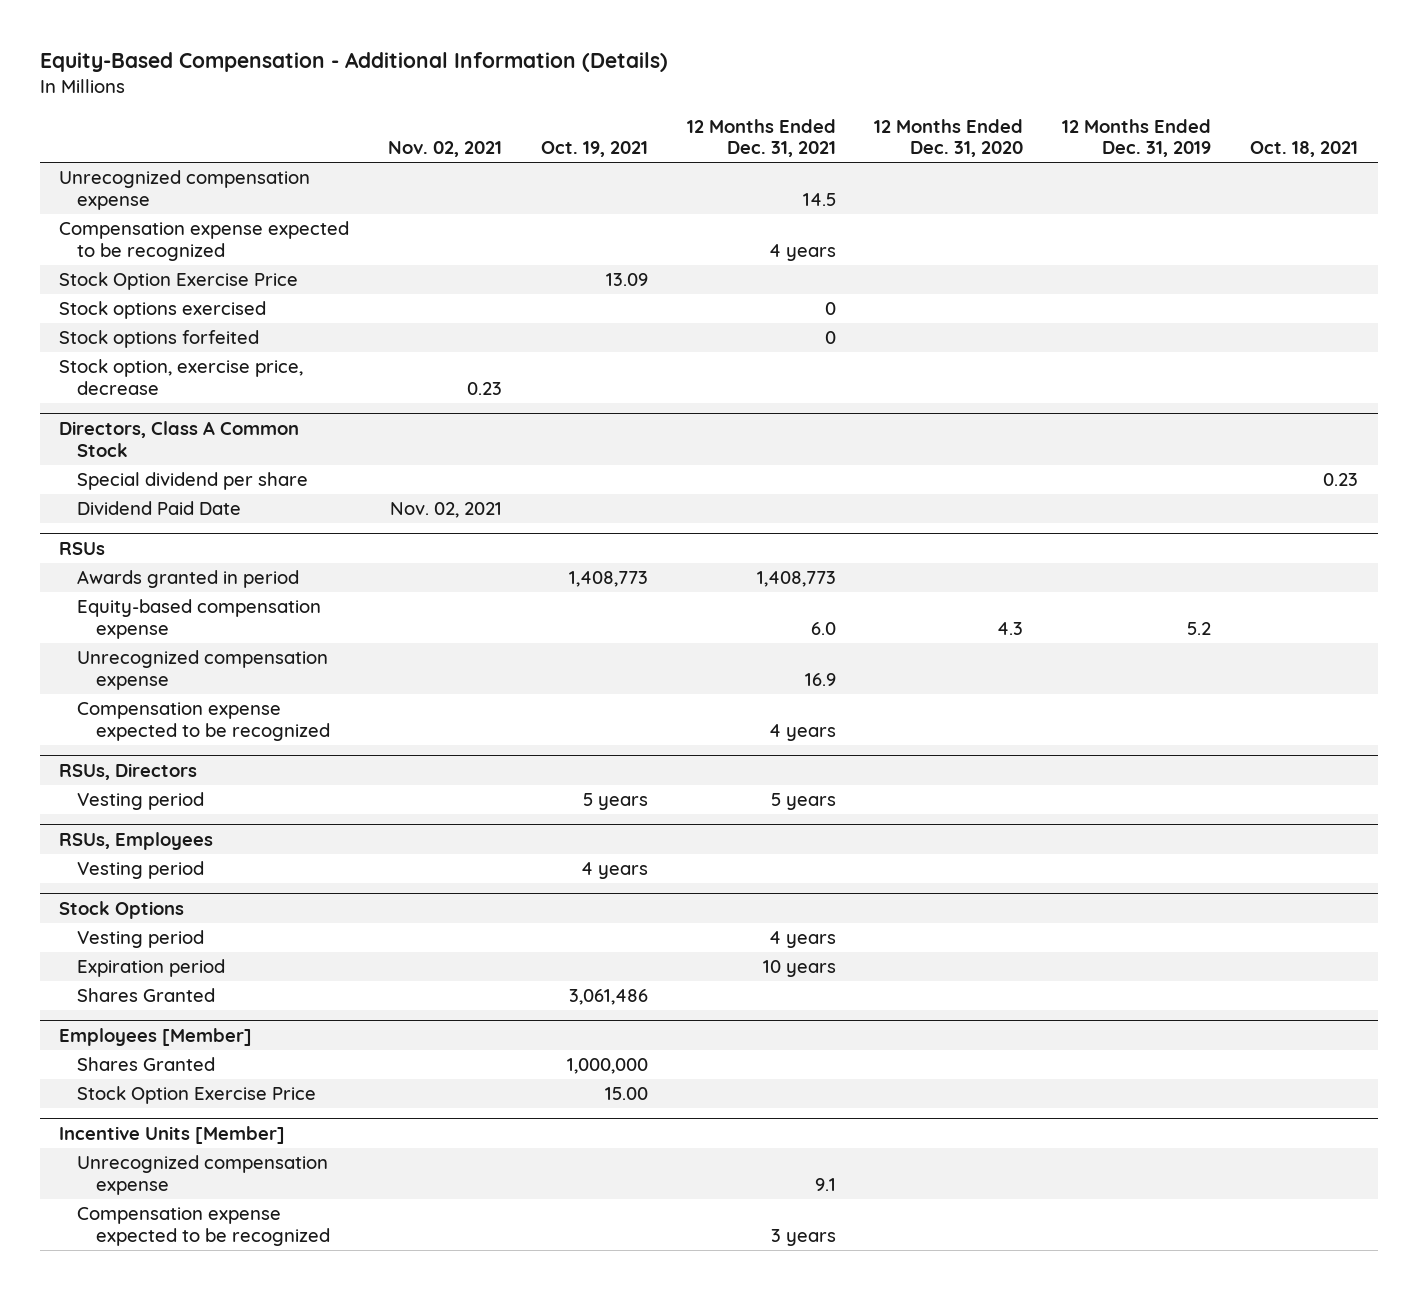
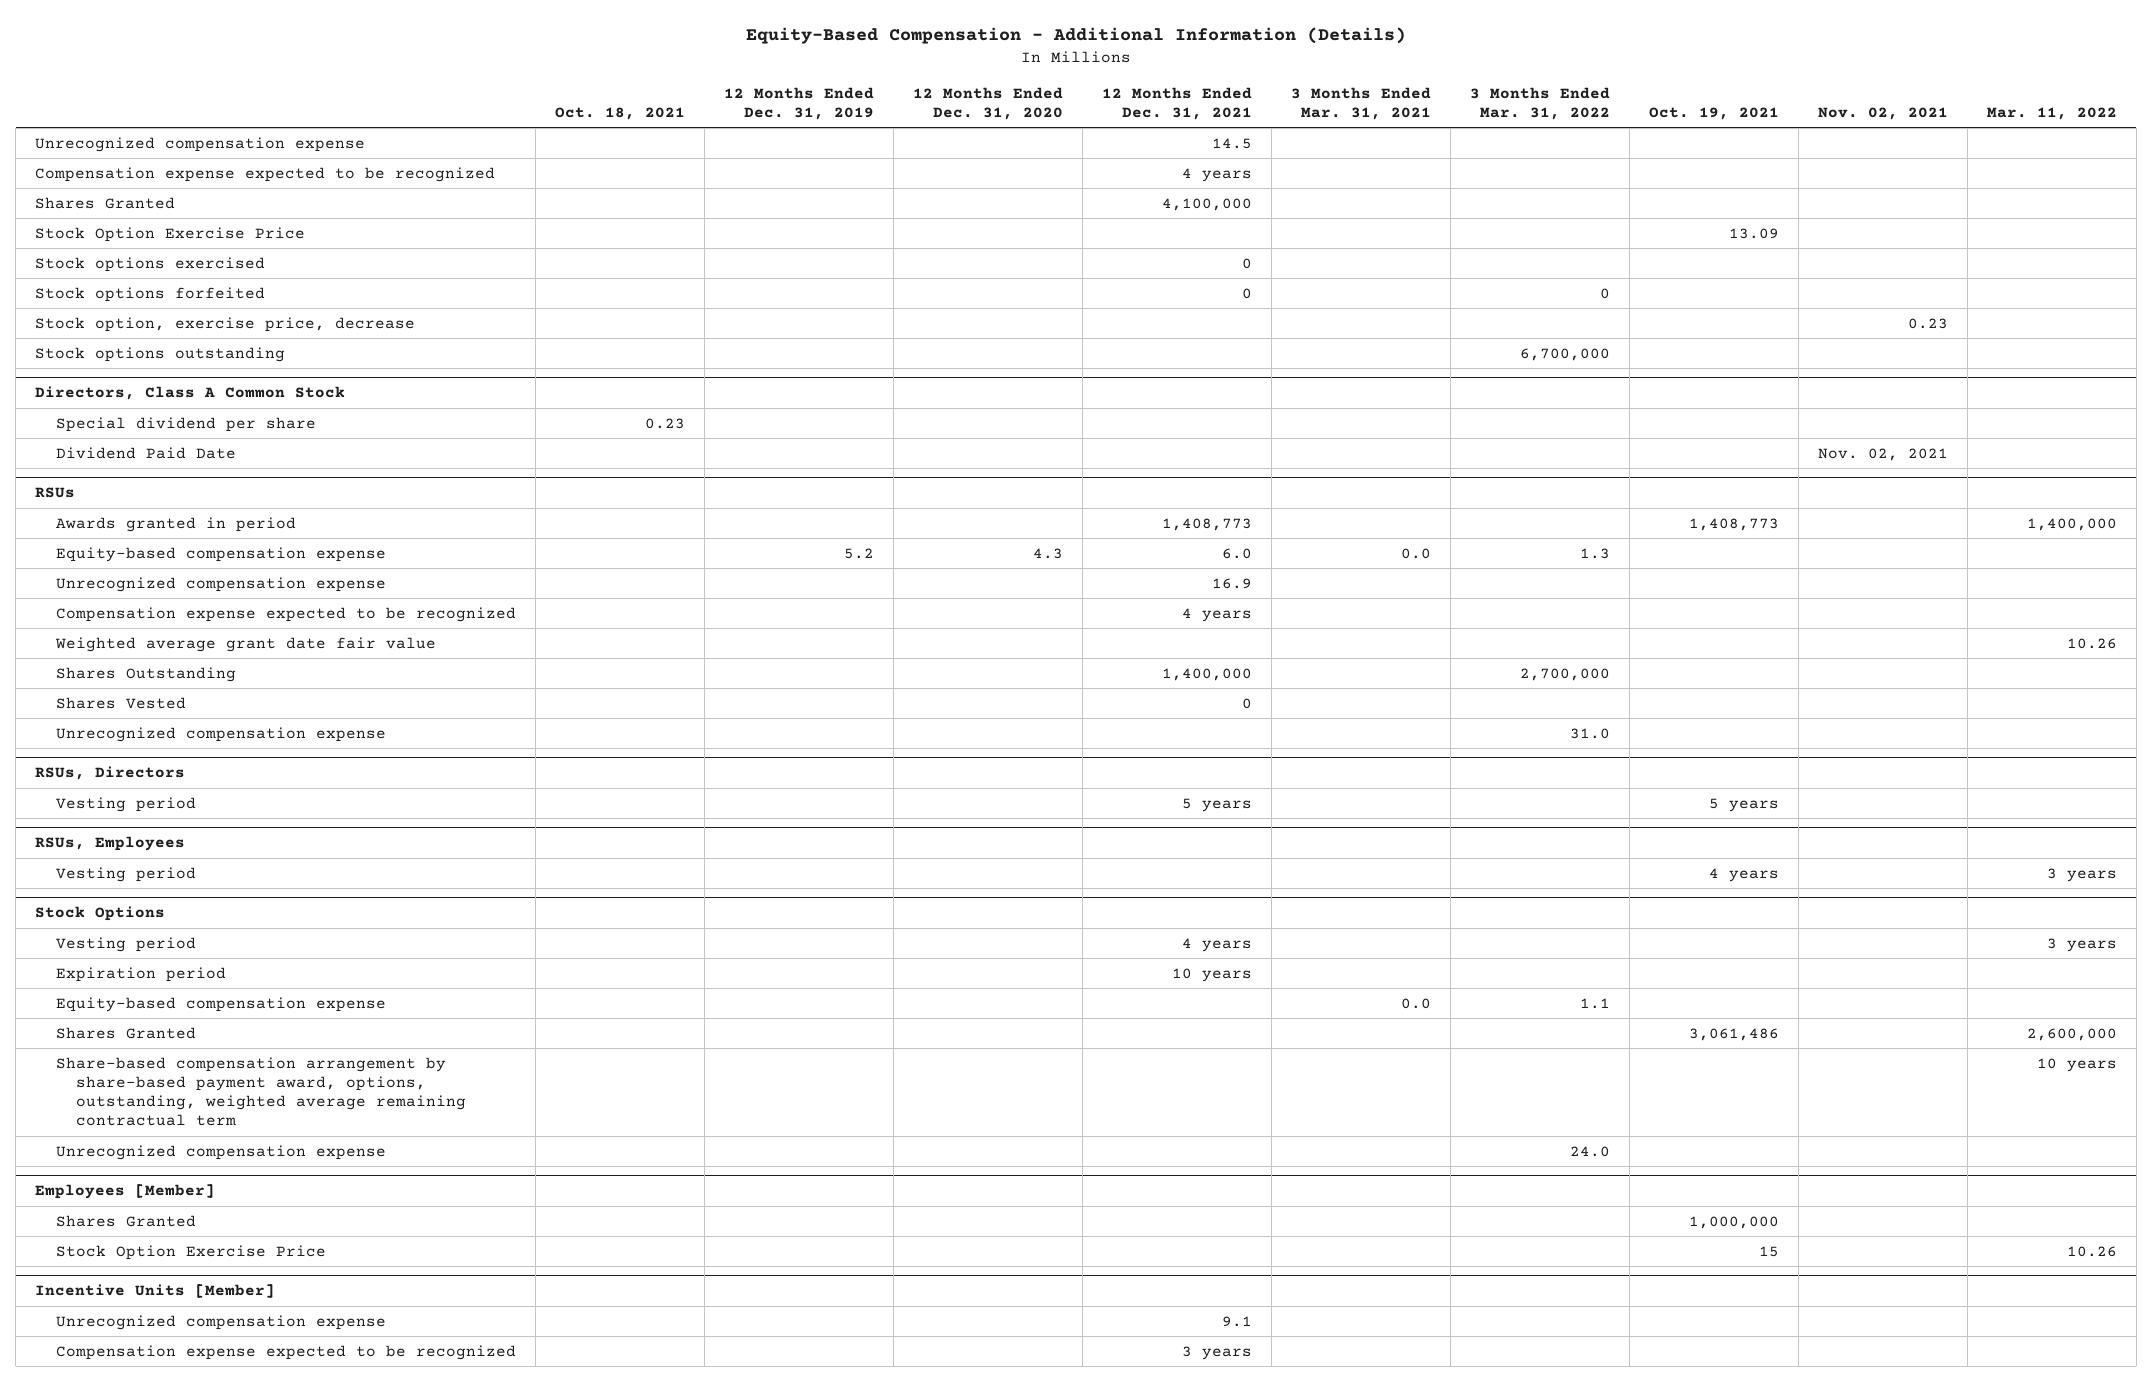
- | Nov. 02, 2021 | Oct. 19, 2021 | 12 Months Ended Dec. 31, 2021 | 12 Months Ended Dec. 31, 2020 | 12 Months Ended Dec. 31, 2019 | Oct. 18, 2021
+ | Oct. 18, 2021 | 12 Months Ended Dec. 31, 2019 | 12 Months Ended Dec. 31, 2020 | 12 Months Ended Dec. 31, 2021 | 3 Months Ended Mar. 31, 2021 | 3 Months Ended Mar. 31, 2022 | Oct. 19, 2021 | Nov. 02, 2021 | Mar. 11, 2022
+ Shares Granted | | | | 4,100,000 | | | | |
+ Stock options outstanding | | | | | | 6,700,000 | | |
@ RSUs
+ Weighted average grant date fair value | | | | | | | | | 10.26
+ Shares Outstanding | | | | 1,400,000 | | 2,700,000 | | |
+ Shares Vested | | | | 0 | | | | |
+ Unrecognized compensation expense | | | | | | 31.0 | | |
@ Stock Options
+ Equity-based compensation expense | | | | | 0.0 | 1.1 | | |
+ Share-based compensation arrangement by share-based payment award, options, outstanding, weighted average remaining contractual term | | | | | | | | | 10 years
+ Unrecognized compensation expense | | | | | | 24.0 | | |
@ Employees [Member]
- Stock Option Exercise Price | | 15.00 | | | |
+ Stock Option Exercise Price | | | | | | | 15 | | 10.26

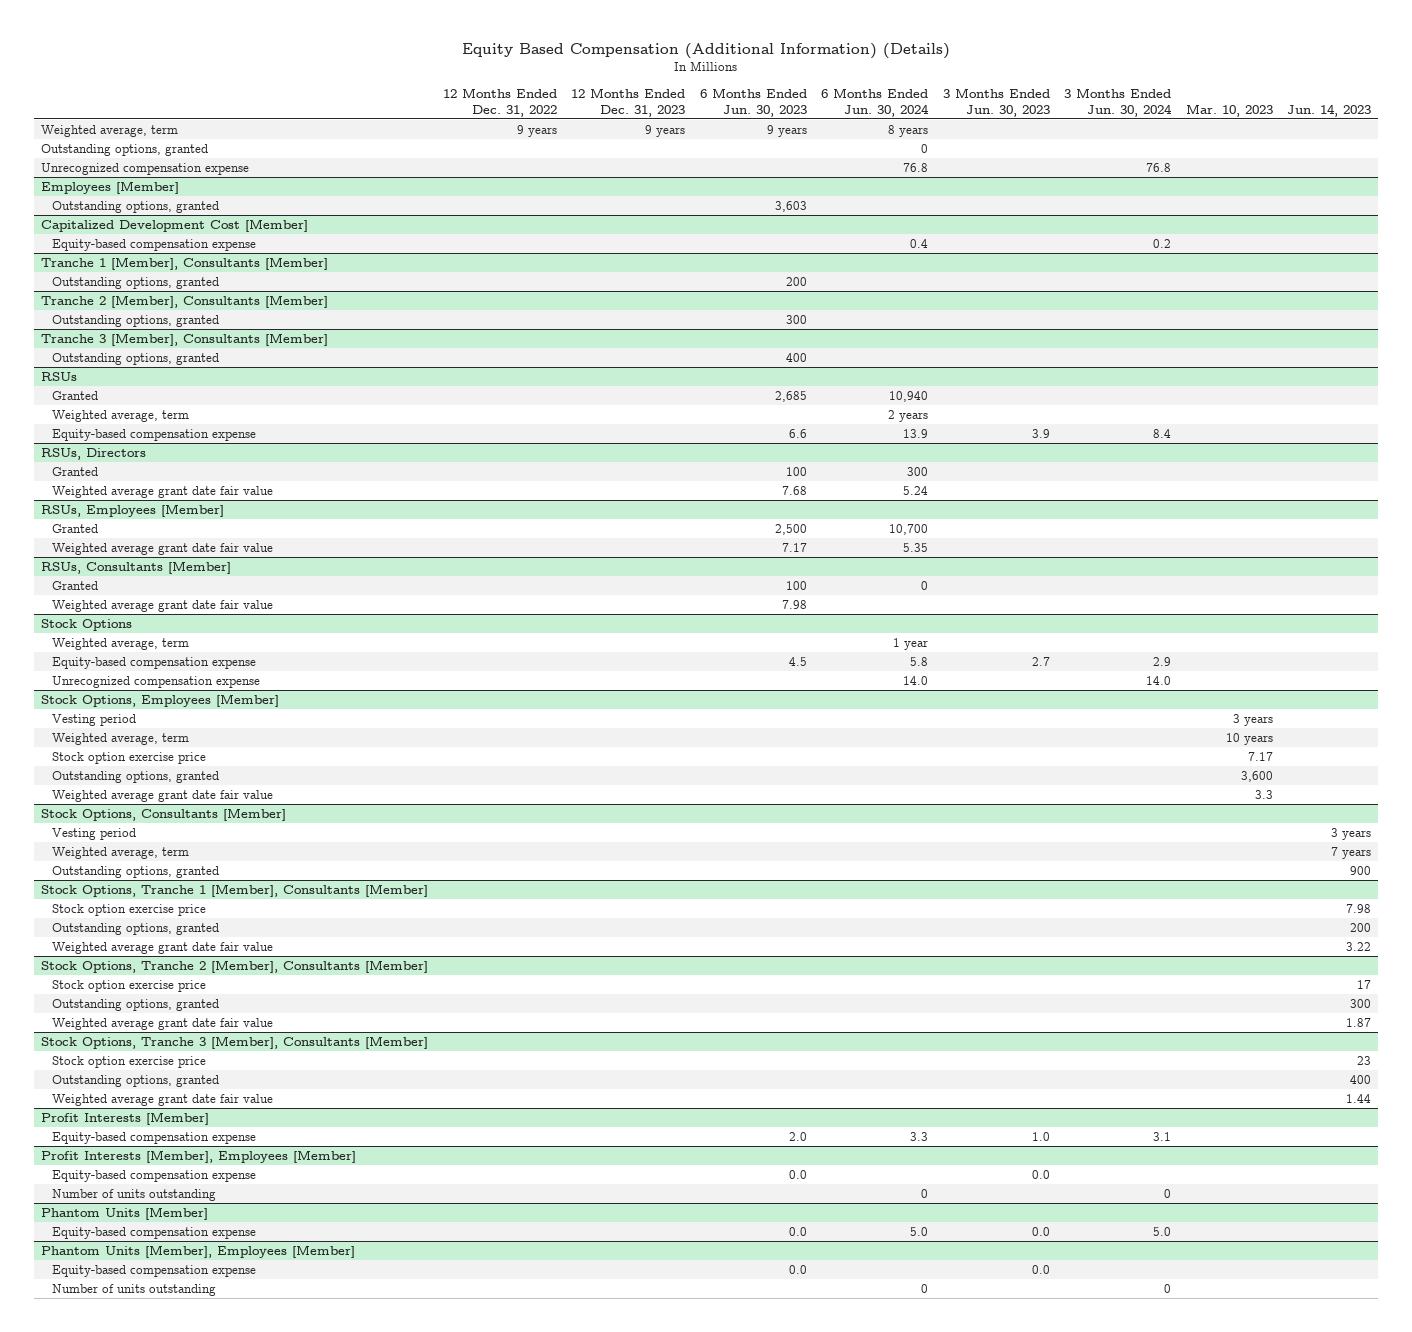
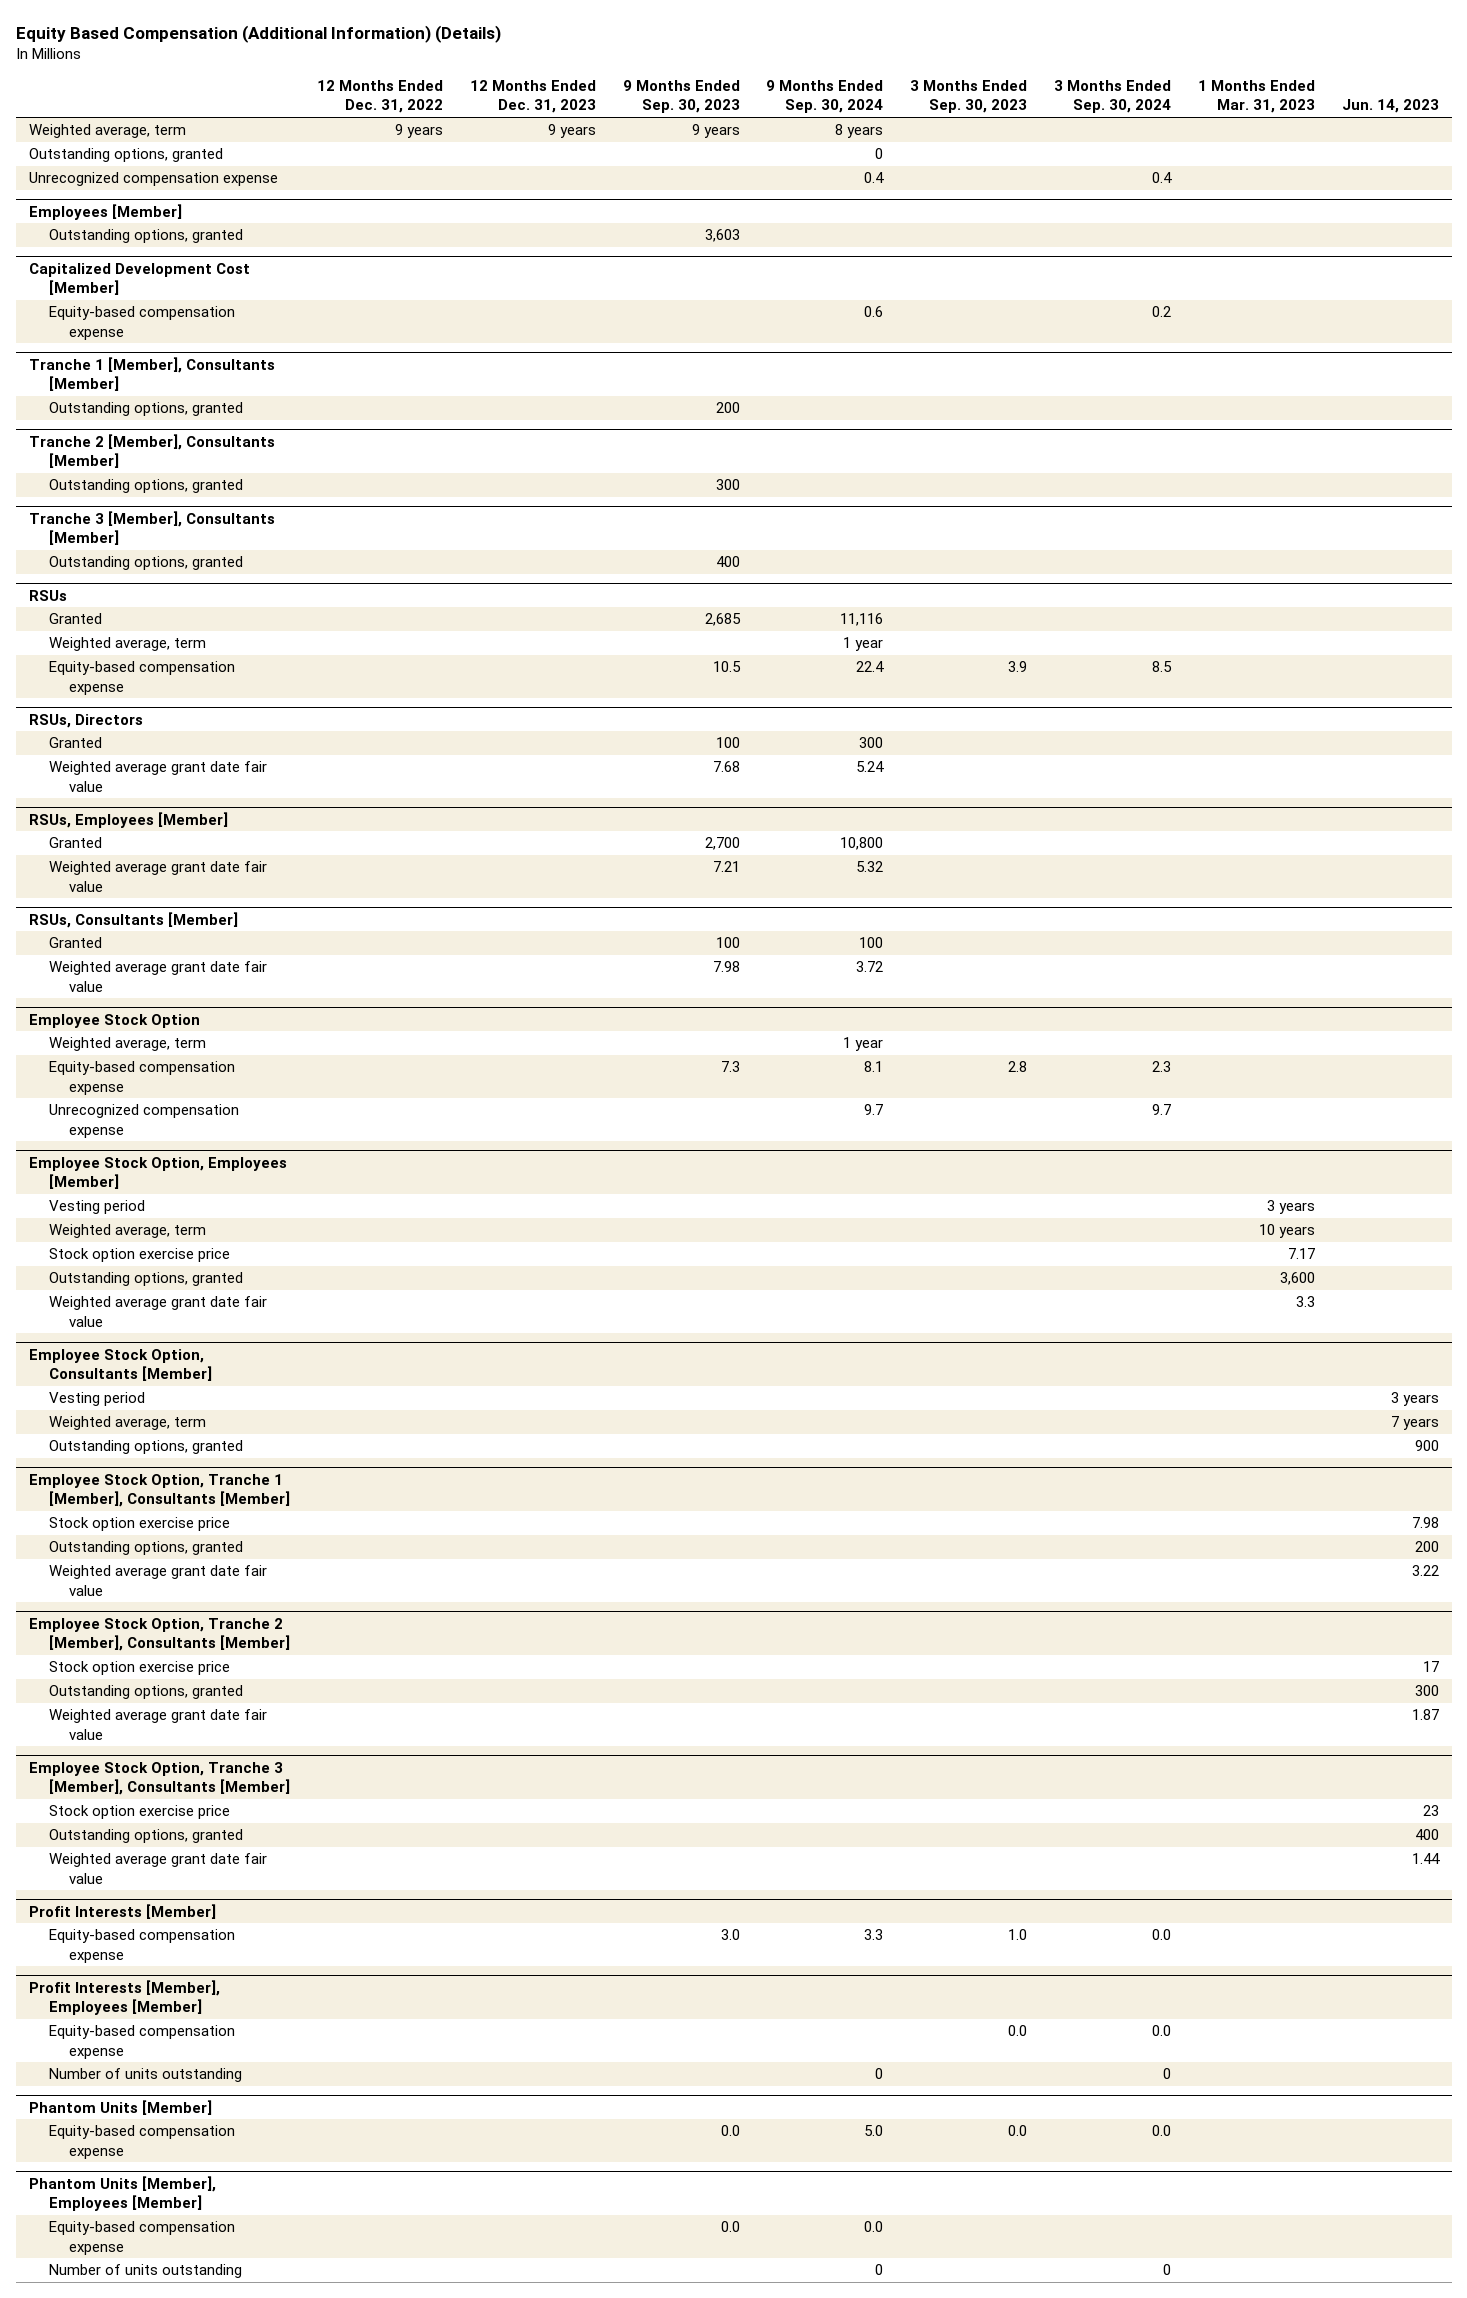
- | 12 Months Ended Dec. 31, 2022 | 12 Months Ended Dec. 31, 2023 | 6 Months Ended Jun. 30, 2023 | 6 Months Ended Jun. 30, 2024 | 3 Months Ended Jun. 30, 2023 | 3 Months Ended Jun. 30, 2024 | Mar. 10, 2023 | Jun. 14, 2023
+ | 12 Months Ended Dec. 31, 2022 | 12 Months Ended Dec. 31, 2023 | 9 Months Ended Sep. 30, 2023 | 9 Months Ended Sep. 30, 2024 | 3 Months Ended Sep. 30, 2023 | 3 Months Ended Sep. 30, 2024 | 1 Months Ended Mar. 31, 2023 | Jun. 14, 2023
- Stock Options
+ Employee Stock Option
- Stock Options, Employees [Member]
+ Employee Stock Option, Employees [Member]
- Stock Options, Consultants [Member]
+ Employee Stock Option, Consultants [Member]
- Stock Options, Tranche 1 [Member], Consultants [Member]
+ Employee Stock Option, Tranche 1 [Member], Consultants [Member]
- Stock Options, Tranche 2 [Member], Consultants [Member]
+ Employee Stock Option, Tranche 2 [Member], Consultants [Member]
- Stock Options, Tranche 3 [Member], Consultants [Member]
+ Employee Stock Option, Tranche 3 [Member], Consultants [Member]

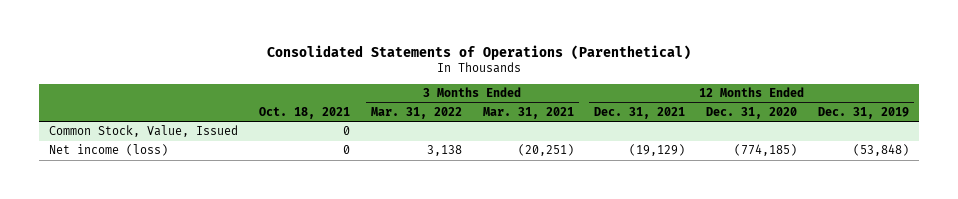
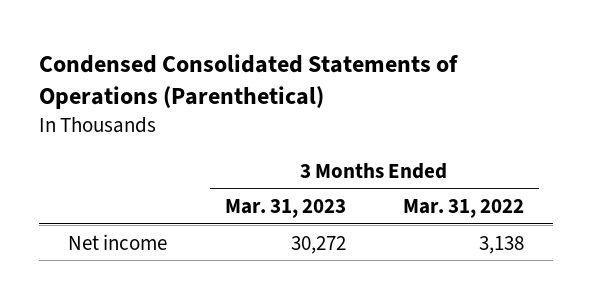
- Consolidated Statements of Operations (Parenthetical)
+ Condensed Consolidated Statements of Operations (Parenthetical)
- | Oct. 18, 2021 | 3 Months Ended Mar. 31, 2022 | 3 Months Ended Mar. 31, 2021 | 12 Months Ended Dec. 31, 2021 | 12 Months Ended Dec. 31, 2020 | 12 Months Ended Dec. 31, 2019
+ | 3 Months Ended Mar. 31, 2023 | 3 Months Ended Mar. 31, 2022
- Common Stock, Value, Issued | 0 | | | | |
- Net income (loss) | 0 | 3,138 | (20,251) | (19,129) | (774,185) | (53,848)
+ Net income | 30,272 | 3,138

